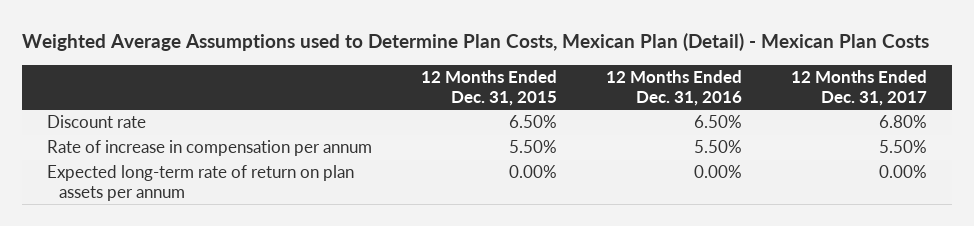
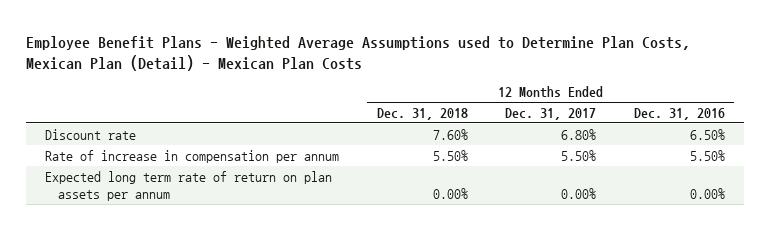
- Weighted Average Assumptions used to Determine Plan Costs, Mexican Plan (Detail) - Mexican Plan Costs
+ Employee Benefit Plans - Weighted Average Assumptions used to Determine Plan Costs, Mexican Plan (Detail) - Mexican Plan Costs
- | 12 Months Ended Dec. 31, 2015 | 12 Months Ended Dec. 31, 2016 | 12 Months Ended Dec. 31, 2017
+ | 12 Months Ended Dec. 31, 2018 | 12 Months Ended Dec. 31, 2017 | 12 Months Ended Dec. 31, 2016
- Expected long-term rate of return on plan assets per annum | 0.00% | 0.00% | 0.00%
+ Expected long term rate of return on plan assets per annum | 0.00% | 0.00% | 0.00%

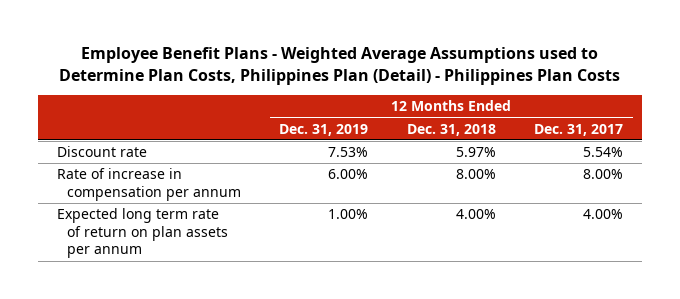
- Employee Benefit Plans - Weighted Average Assumptions used to Determine Plan Costs, Mexican Plan (Detail) - Mexican Plan Costs
+ Employee Benefit Plans - Weighted Average Assumptions used to Determine Plan Costs, Philippines Plan (Detail) - Philippines Plan Costs
- | 12 Months Ended Dec. 31, 2018 | 12 Months Ended Dec. 31, 2017 | 12 Months Ended Dec. 31, 2016
+ | 12 Months Ended Dec. 31, 2019 | 12 Months Ended Dec. 31, 2018 | 12 Months Ended Dec. 31, 2017
- Discount rate | 7.60% | 6.80% | 6.50%
- Rate of increase in compensation per annum | 5.50% | 5.50% | 5.50%
- Expected long term rate of return on plan assets per annum | 0.00% | 0.00% | 0.00%
+ Discount rate | 7.53% | 5.97% | 5.54%
+ Rate of increase in compensation per annum | 6.00% | 8.00% | 8.00%
+ Expected long term rate of return on plan assets per annum | 1.00% | 4.00% | 4.00%

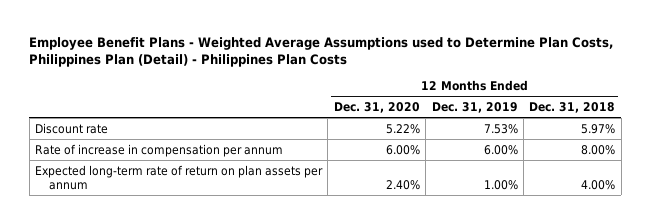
- | 12 Months Ended Dec. 31, 2019 | 12 Months Ended Dec. 31, 2018 | 12 Months Ended Dec. 31, 2017
+ | 12 Months Ended Dec. 31, 2020 | 12 Months Ended Dec. 31, 2019 | 12 Months Ended Dec. 31, 2018
- Expected long term rate of return on plan assets per annum | 1.00% | 4.00% | 4.00%
+ Expected long-term rate of return on plan assets per annum | 2.40% | 1.00% | 4.00%

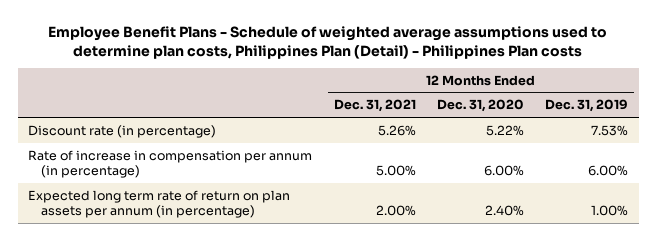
- Employee Benefit Plans - Weighted Average Assumptions used to Determine Plan Costs, Philippines Plan (Detail) - Philippines Plan Costs
+ Employee Benefit Plans - Schedule of weighted average assumptions used to determine plan costs, Philippines Plan (Detail) - Philippines Plan costs
- | 12 Months Ended Dec. 31, 2020 | 12 Months Ended Dec. 31, 2019 | 12 Months Ended Dec. 31, 2018
+ | 12 Months Ended Dec. 31, 2021 | 12 Months Ended Dec. 31, 2020 | 12 Months Ended Dec. 31, 2019
- Discount rate | 5.22% | 7.53% | 5.97%
- Rate of increase in compensation per annum | 6.00% | 6.00% | 8.00%
- Expected long-term rate of return on plan assets per annum | 2.40% | 1.00% | 4.00%
+ Discount rate (in percentage) | 5.26% | 5.22% | 7.53%
+ Rate of increase in compensation per annum (in percentage) | 5.00% | 6.00% | 6.00%
+ Expected long term rate of return on plan assets per annum (in percentage) | 2.00% | 2.40% | 1.00%

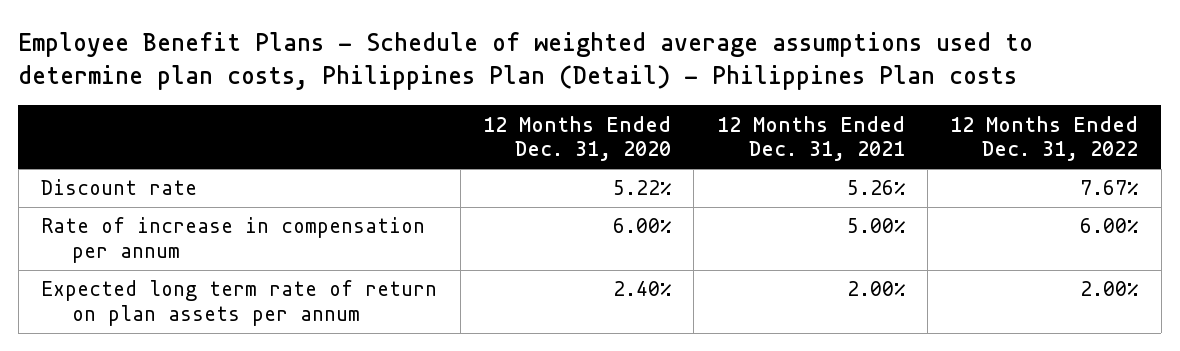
- | 12 Months Ended Dec. 31, 2021 | 12 Months Ended Dec. 31, 2020 | 12 Months Ended Dec. 31, 2019
+ | 12 Months Ended Dec. 31, 2020 | 12 Months Ended Dec. 31, 2021 | 12 Months Ended Dec. 31, 2022
- Discount rate (in percentage) | 5.26% | 5.22% | 7.53%
- Rate of increase in compensation per annum (in percentage) | 5.00% | 6.00% | 6.00%
- Expected long term rate of return on plan assets per annum (in percentage) | 2.00% | 2.40% | 1.00%
+ Discount rate | 5.22% | 5.26% | 7.67%
+ Rate of increase in compensation per annum | 6.00% | 5.00% | 6.00%
+ Expected long term rate of return on plan assets per annum | 2.40% | 2.00% | 2.00%

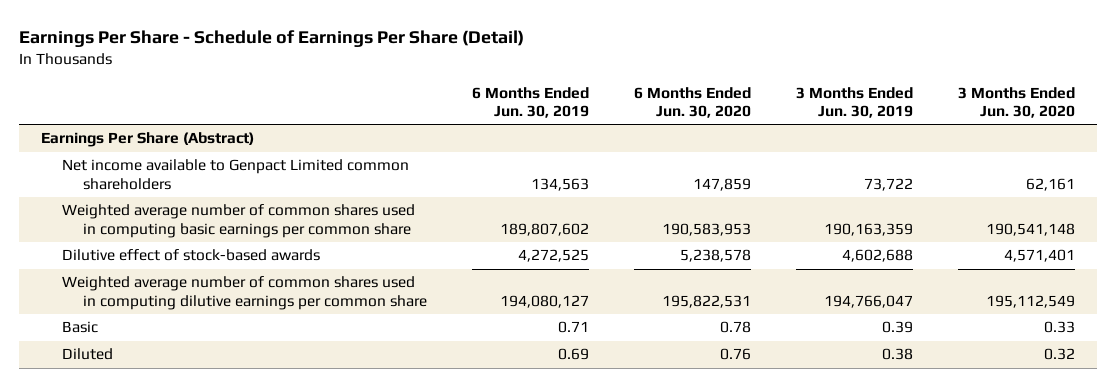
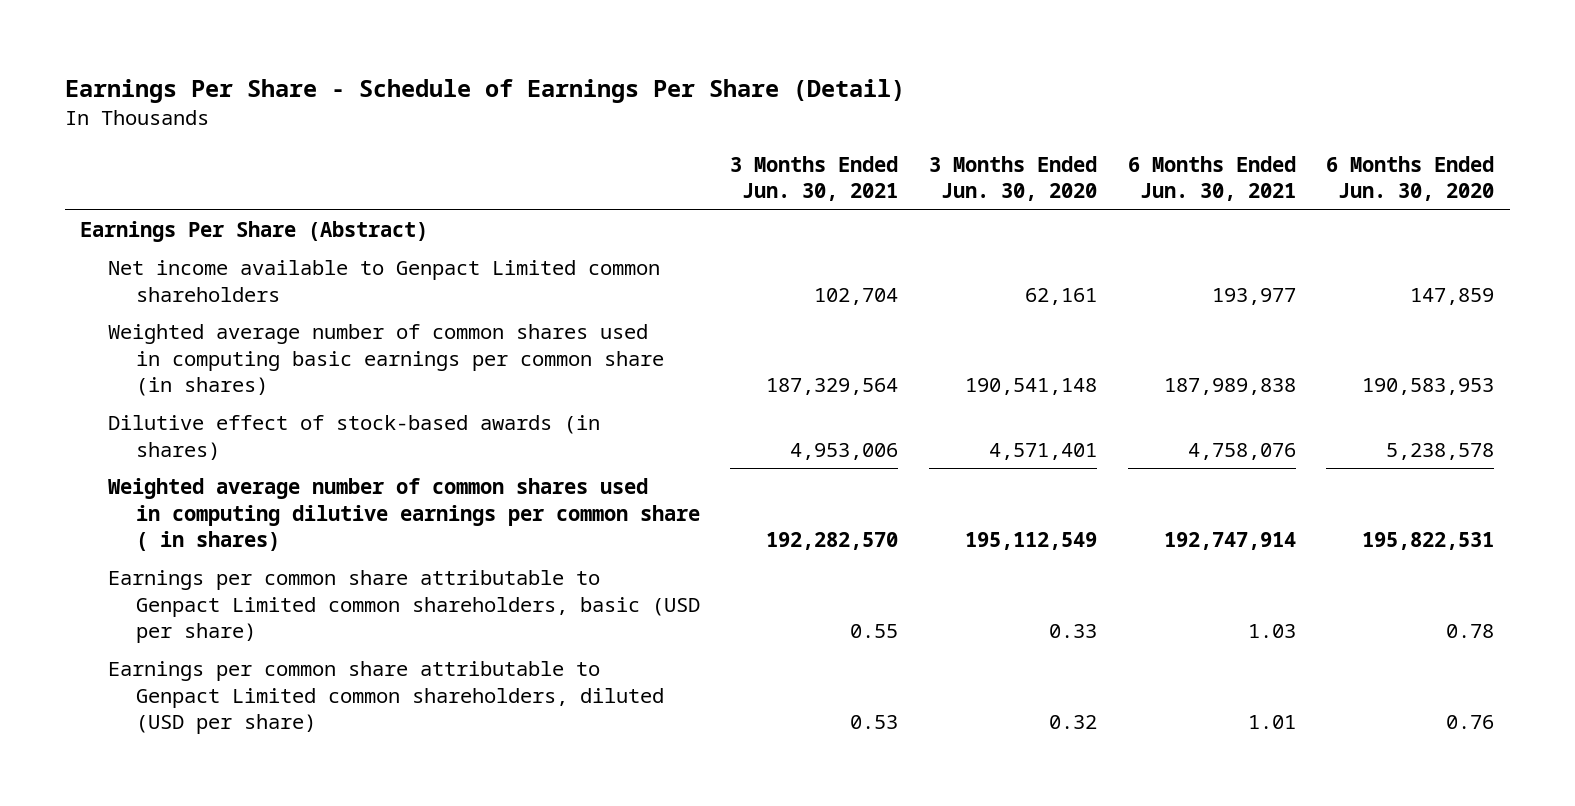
- | 6 Months Ended Jun. 30, 2019 | 6 Months Ended Jun. 30, 2020 | 3 Months Ended Jun. 30, 2019 | 3 Months Ended Jun. 30, 2020
+ | 3 Months Ended Jun. 30, 2021 | 3 Months Ended Jun. 30, 2020 | 6 Months Ended Jun. 30, 2021 | 6 Months Ended Jun. 30, 2020
- Weighted average number of common shares used in computing basic earnings per common share | 189,807,602 | 190,583,953 | 190,163,359 | 190,541,148
- Dilutive effect of stock-based awards | 4,272,525 | 5,238,578 | 4,602,688 | 4,571,401
- Weighted average number of common shares used in computing dilutive earnings per common share | 194,080,127 | 195,822,531 | 194,766,047 | 195,112,549
- Basic | 0.71 | 0.78 | 0.39 | 0.33
- Diluted | 0.69 | 0.76 | 0.38 | 0.32
+ Weighted average number of common shares used in computing basic earnings per common share (in shares) | 187,329,564 | 190,541,148 | 187,989,838 | 190,583,953
+ Dilutive effect of stock-based awards (in shares) | 4,953,006 | 4,571,401 | 4,758,076 | 5,238,578
+ Weighted average number of common shares used in computing dilutive earnings per common share ( in shares) | 192,282,570 | 195,112,549 | 192,747,914 | 195,822,531
+ Earnings per common share attributable to Genpact Limited common shareholders, basic (USD per share) | 0.55 | 0.33 | 1.03 | 0.78
+ Earnings per common share attributable to Genpact Limited common shareholders, diluted (USD per share) | 0.53 | 0.32 | 1.01 | 0.76

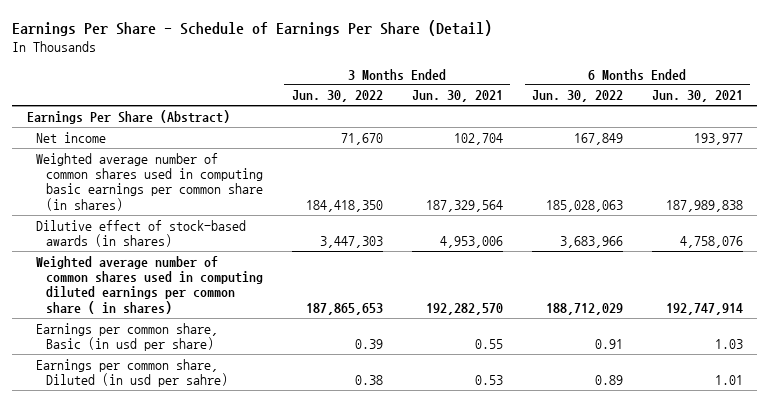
- | 3 Months Ended Jun. 30, 2021 | 3 Months Ended Jun. 30, 2020 | 6 Months Ended Jun. 30, 2021 | 6 Months Ended Jun. 30, 2020
+ | 3 Months Ended Jun. 30, 2022 | 3 Months Ended Jun. 30, 2021 | 6 Months Ended Jun. 30, 2022 | 6 Months Ended Jun. 30, 2021
- Net income available to Genpact Limited common shareholders | 102,704 | 62,161 | 193,977 | 147,859
+ Net income | 71,670 | 102,704 | 167,849 | 193,977
- Weighted average number of common shares used in computing dilutive earnings per common share ( in shares) | 192,282,570 | 195,112,549 | 192,747,914 | 195,822,531
- Earnings per common share attributable to Genpact Limited common shareholders, basic (USD per share) | 0.55 | 0.33 | 1.03 | 0.78
- Earnings per common share attributable to Genpact Limited common shareholders, diluted (USD per share) | 0.53 | 0.32 | 1.01 | 0.76
+ Weighted average number of common shares used in computing diluted earnings per common share ( in shares) | 187,865,653 | 192,282,570 | 188,712,029 | 192,747,914
+ Earnings per common share, Basic (in usd per share) | 0.39 | 0.55 | 0.91 | 1.03
+ Earnings per common share, Diluted (in usd per sahre) | 0.38 | 0.53 | 0.89 | 1.01

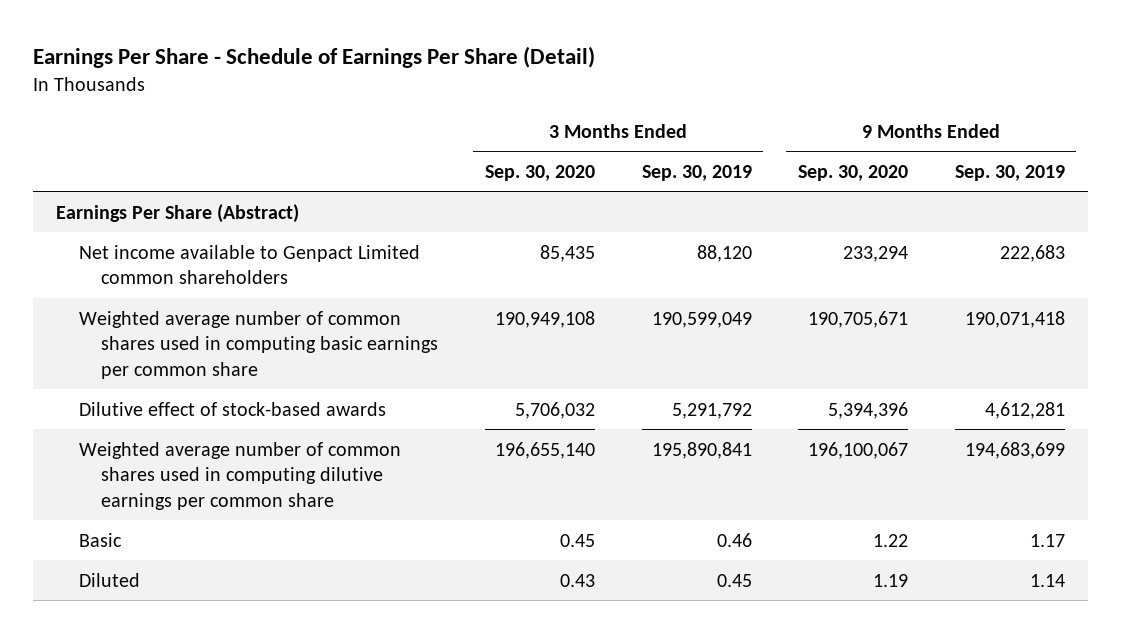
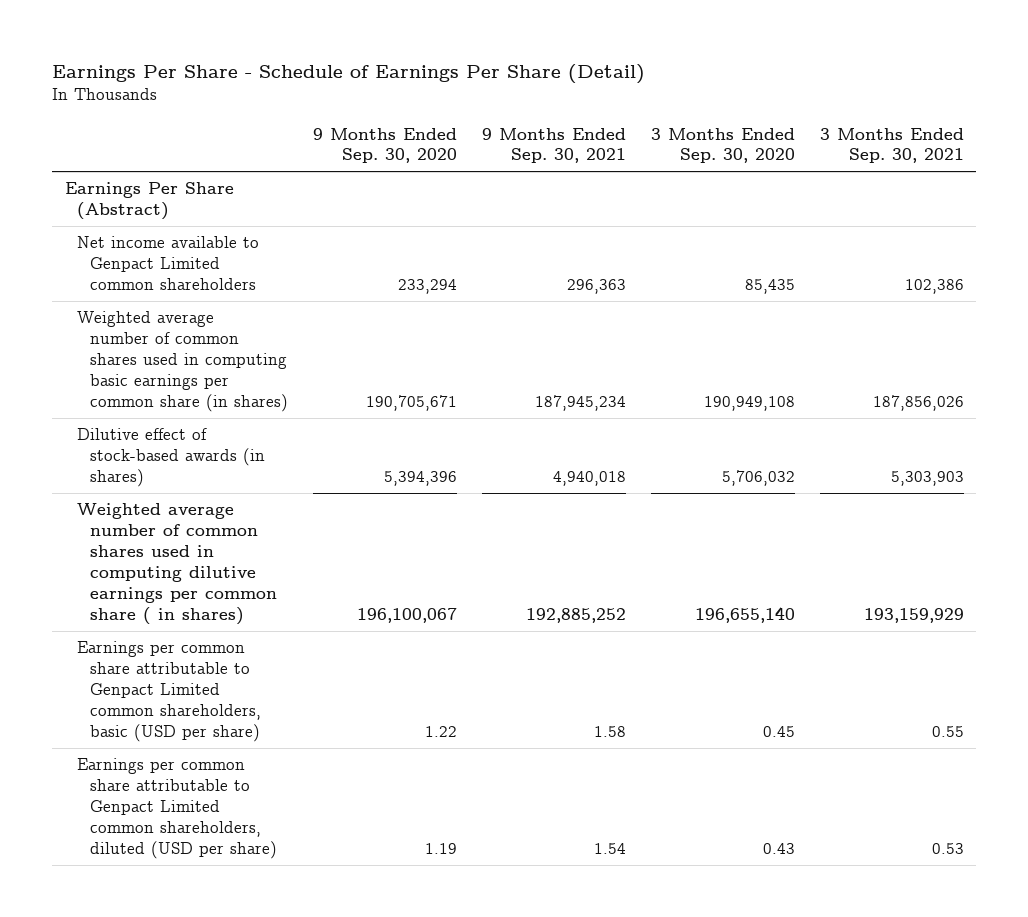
- | 3 Months Ended Sep. 30, 2020 | 3 Months Ended Sep. 30, 2019 | 9 Months Ended Sep. 30, 2020 | 9 Months Ended Sep. 30, 2019
+ | 9 Months Ended Sep. 30, 2020 | 9 Months Ended Sep. 30, 2021 | 3 Months Ended Sep. 30, 2020 | 3 Months Ended Sep. 30, 2021
- Weighted average number of common shares used in computing basic earnings per common share | 190,949,108 | 190,599,049 | 190,705,671 | 190,071,418
- Dilutive effect of stock-based awards | 5,706,032 | 5,291,792 | 5,394,396 | 4,612,281
- Weighted average number of common shares used in computing dilutive earnings per common share | 196,655,140 | 195,890,841 | 196,100,067 | 194,683,699
- Basic | 0.45 | 0.46 | 1.22 | 1.17
- Diluted | 0.43 | 0.45 | 1.19 | 1.14
+ Weighted average number of common shares used in computing basic earnings per common share (in shares) | 190,705,671 | 187,945,234 | 190,949,108 | 187,856,026
+ Dilutive effect of stock-based awards (in shares) | 5,394,396 | 4,940,018 | 5,706,032 | 5,303,903
+ Weighted average number of common shares used in computing dilutive earnings per common share ( in shares) | 196,100,067 | 192,885,252 | 196,655,140 | 193,159,929
+ Earnings per common share attributable to Genpact Limited common shareholders, basic (USD per share) | 1.22 | 1.58 | 0.45 | 0.55
+ Earnings per common share attributable to Genpact Limited common shareholders, diluted (USD per share) | 1.19 | 1.54 | 0.43 | 0.53

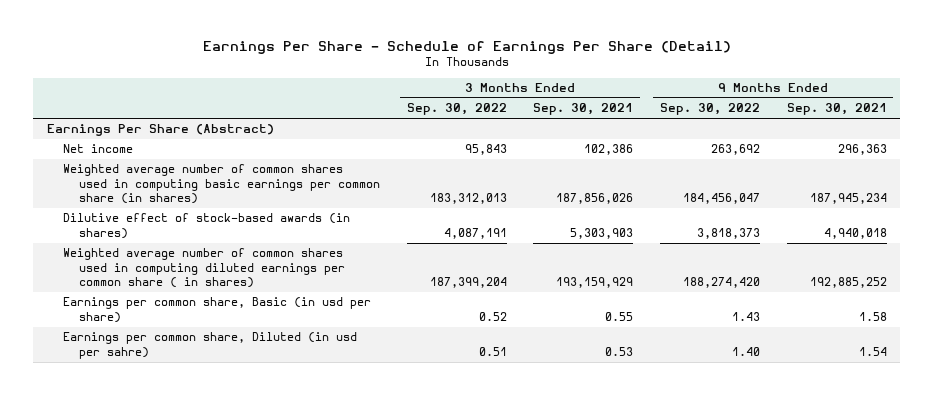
- | 9 Months Ended Sep. 30, 2020 | 9 Months Ended Sep. 30, 2021 | 3 Months Ended Sep. 30, 2020 | 3 Months Ended Sep. 30, 2021
+ | 3 Months Ended Sep. 30, 2022 | 3 Months Ended Sep. 30, 2021 | 9 Months Ended Sep. 30, 2022 | 9 Months Ended Sep. 30, 2021
- Net income available to Genpact Limited common shareholders | 233,294 | 296,363 | 85,435 | 102,386
+ Net income | 95,843 | 102,386 | 263,692 | 296,363
- Weighted average number of common shares used in computing dilutive earnings per common share ( in shares) | 196,100,067 | 192,885,252 | 196,655,140 | 193,159,929
- Earnings per common share attributable to Genpact Limited common shareholders, basic (USD per share) | 1.22 | 1.58 | 0.45 | 0.55
- Earnings per common share attributable to Genpact Limited common shareholders, diluted (USD per share) | 1.19 | 1.54 | 0.43 | 0.53
+ Weighted average number of common shares used in computing diluted earnings per common share ( in shares) | 187,399,204 | 193,159,929 | 188,274,420 | 192,885,252
+ Earnings per common share, Basic (in usd per share) | 0.52 | 0.55 | 1.43 | 1.58
+ Earnings per common share, Diluted (in usd per sahre) | 0.51 | 0.53 | 1.40 | 1.54

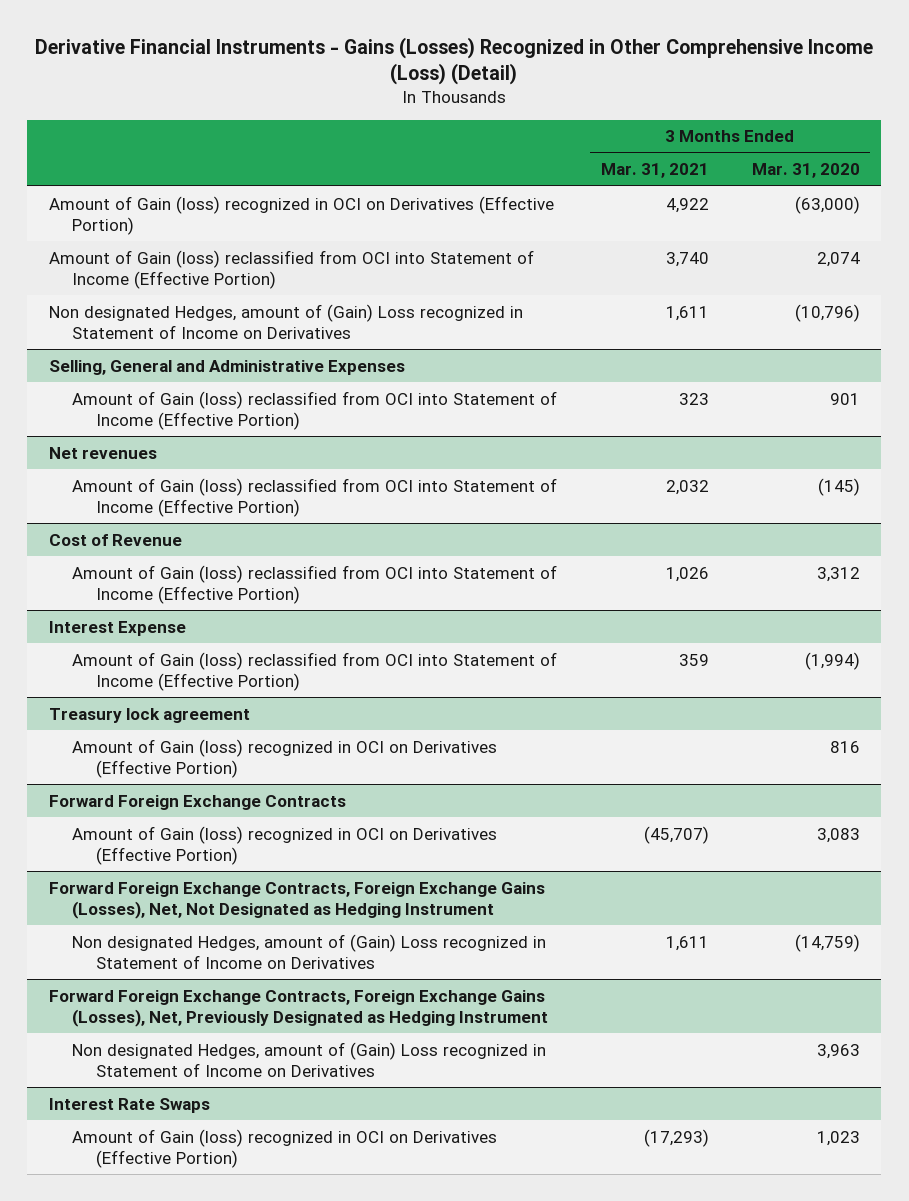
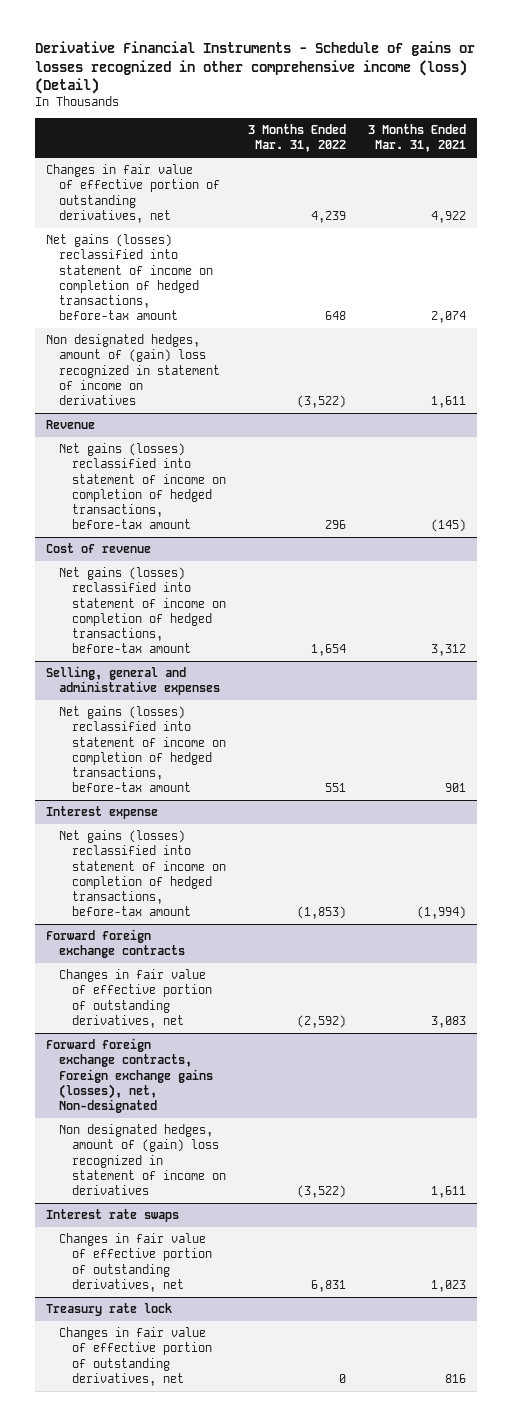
- Derivative Financial Instruments - Gains (Losses) Recognized in Other Comprehensive Income (Loss) (Detail)
+ Derivative Financial Instruments - Schedule of gains or losses recognized in other comprehensive income (loss) (Detail)
- | 3 Months Ended Mar. 31, 2021 | 3 Months Ended Mar. 31, 2020
+ | 3 Months Ended Mar. 31, 2022 | 3 Months Ended Mar. 31, 2021
- Amount of Gain (loss) recognized in OCI on Derivatives (Effective Portion) | 4,922 | (63,000)
- Amount of Gain (loss) reclassified from OCI into Statement of Income (Effective Portion) | 3,740 | 2,074
- Non designated Hedges, amount of (Gain) Loss recognized in Statement of Income on Derivatives | 1,611 | (10,796)
- Selling, General and Administrative Expenses
- Amount of Gain (loss) reclassified from OCI into Statement of Income (Effective Portion) | 323 | 901
- Net revenues
- Amount of Gain (loss) reclassified from OCI into Statement of Income (Effective Portion) | 2,032 | (145)
- Cost of Revenue
- Amount of Gain (loss) reclassified from OCI into Statement of Income (Effective Portion) | 1,026 | 3,312
- Interest Expense
- Amount of Gain (loss) reclassified from OCI into Statement of Income (Effective Portion) | 359 | (1,994)
- Treasury lock agreement
- Amount of Gain (loss) recognized in OCI on Derivatives (Effective Portion) | | 816
- Forward Foreign Exchange Contracts
- Amount of Gain (loss) recognized in OCI on Derivatives (Effective Portion) | (45,707) | 3,083
- Forward Foreign Exchange Contracts, Foreign Exchange Gains (Losses), Net, Not Designated as Hedging Instrument
- Non designated Hedges, amount of (Gain) Loss recognized in Statement of Income on Derivatives | 1,611 | (14,759)
- Forward Foreign Exchange Contracts, Foreign Exchange Gains (Losses), Net, Previously Designated as Hedging Instrument
- Non designated Hedges, amount of (Gain) Loss recognized in Statement of Income on Derivatives | | 3,963
- Interest Rate Swaps
- Amount of Gain (loss) recognized in OCI on Derivatives (Effective Portion) | (17,293) | 1,023
+ Changes in fair value of effective portion of outstanding derivatives, net | 4,239 | 4,922
+ Net gains (losses) reclassified into statement of income on completion of hedged transactions, before-tax amount | 648 | 2,074
+ Non designated hedges, amount of (gain) loss recognized in statement of income on derivatives | (3,522) | 1,611
+ Revenue
+ Net gains (losses) reclassified into statement of income on completion of hedged transactions, before-tax amount | 296 | (145)
+ Cost of revenue
+ Net gains (losses) reclassified into statement of income on completion of hedged transactions, before-tax amount | 1,654 | 3,312
+ Selling, general and administrative expenses
+ Net gains (losses) reclassified into statement of income on completion of hedged transactions, before-tax amount | 551 | 901
+ Interest expense
+ Net gains (losses) reclassified into statement of income on completion of hedged transactions, before-tax amount | (1,853) | (1,994)
+ Forward foreign exchange contracts
+ Changes in fair value of effective portion of outstanding derivatives, net | (2,592) | 3,083
+ Forward foreign exchange contracts, Foreign exchange gains (losses), net, Non-designated
+ Non designated hedges, amount of (gain) loss recognized in statement of income on derivatives | (3,522) | 1,611
+ Interest rate swaps
+ Changes in fair value of effective portion of outstanding derivatives, net | 6,831 | 1,023
+ Treasury rate lock
+ Changes in fair value of effective portion of outstanding derivatives, net | 0 | 816

